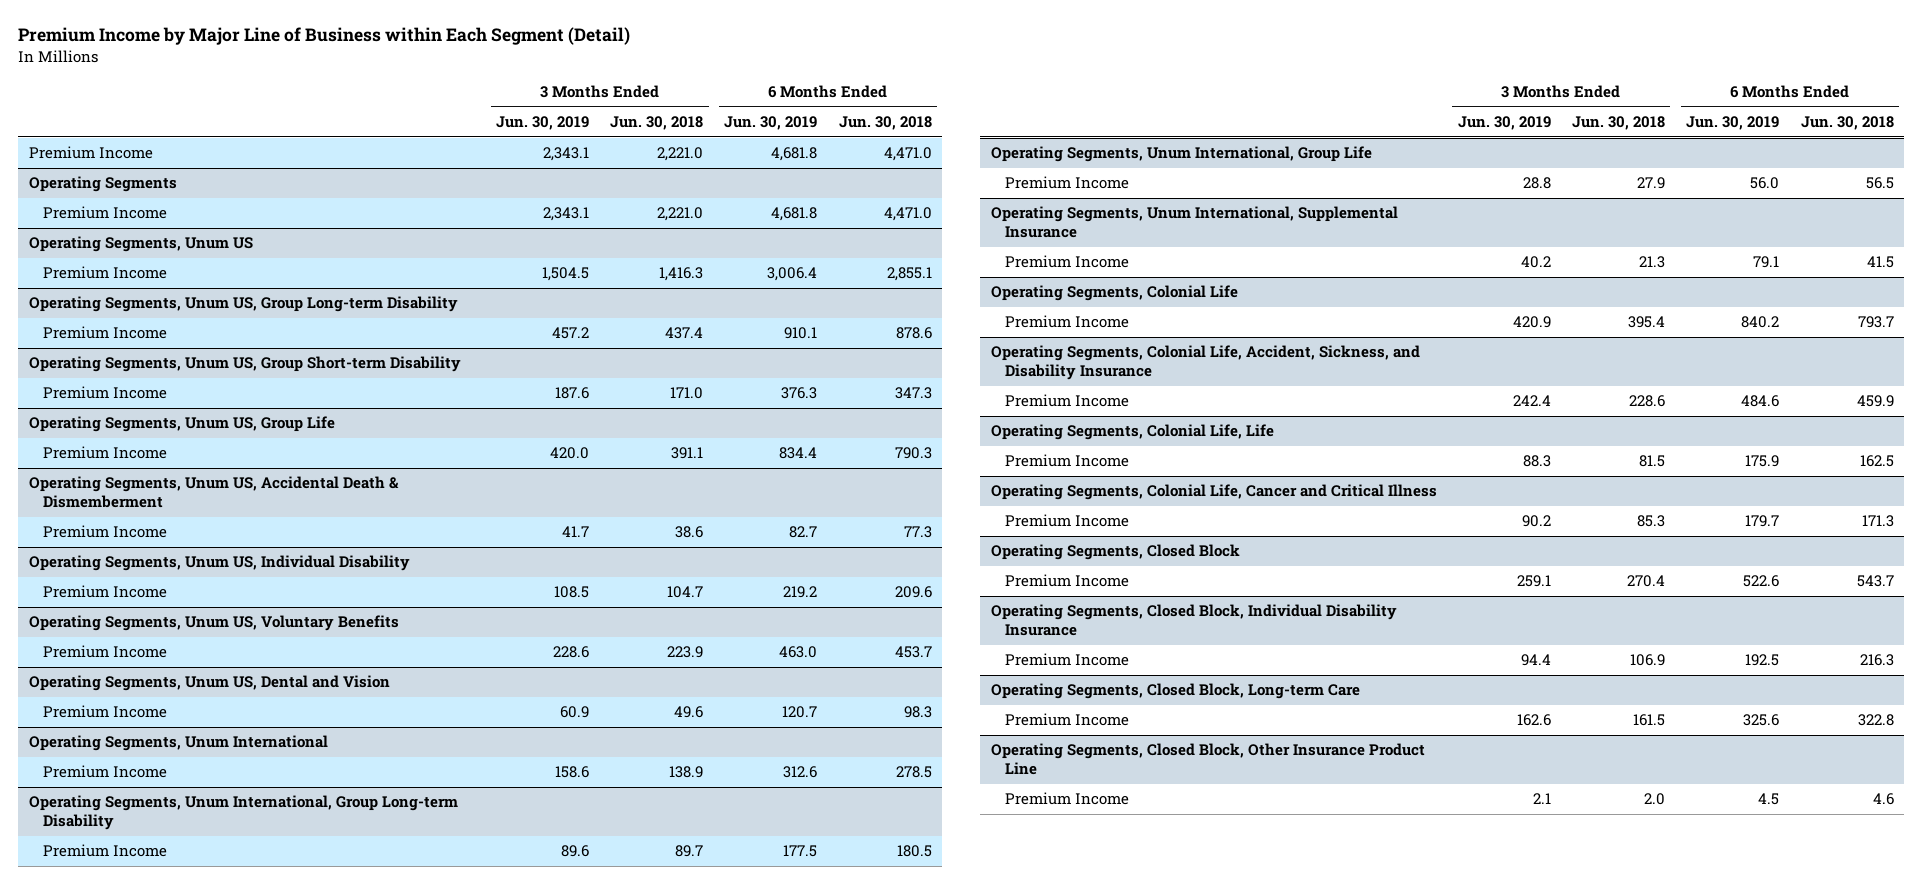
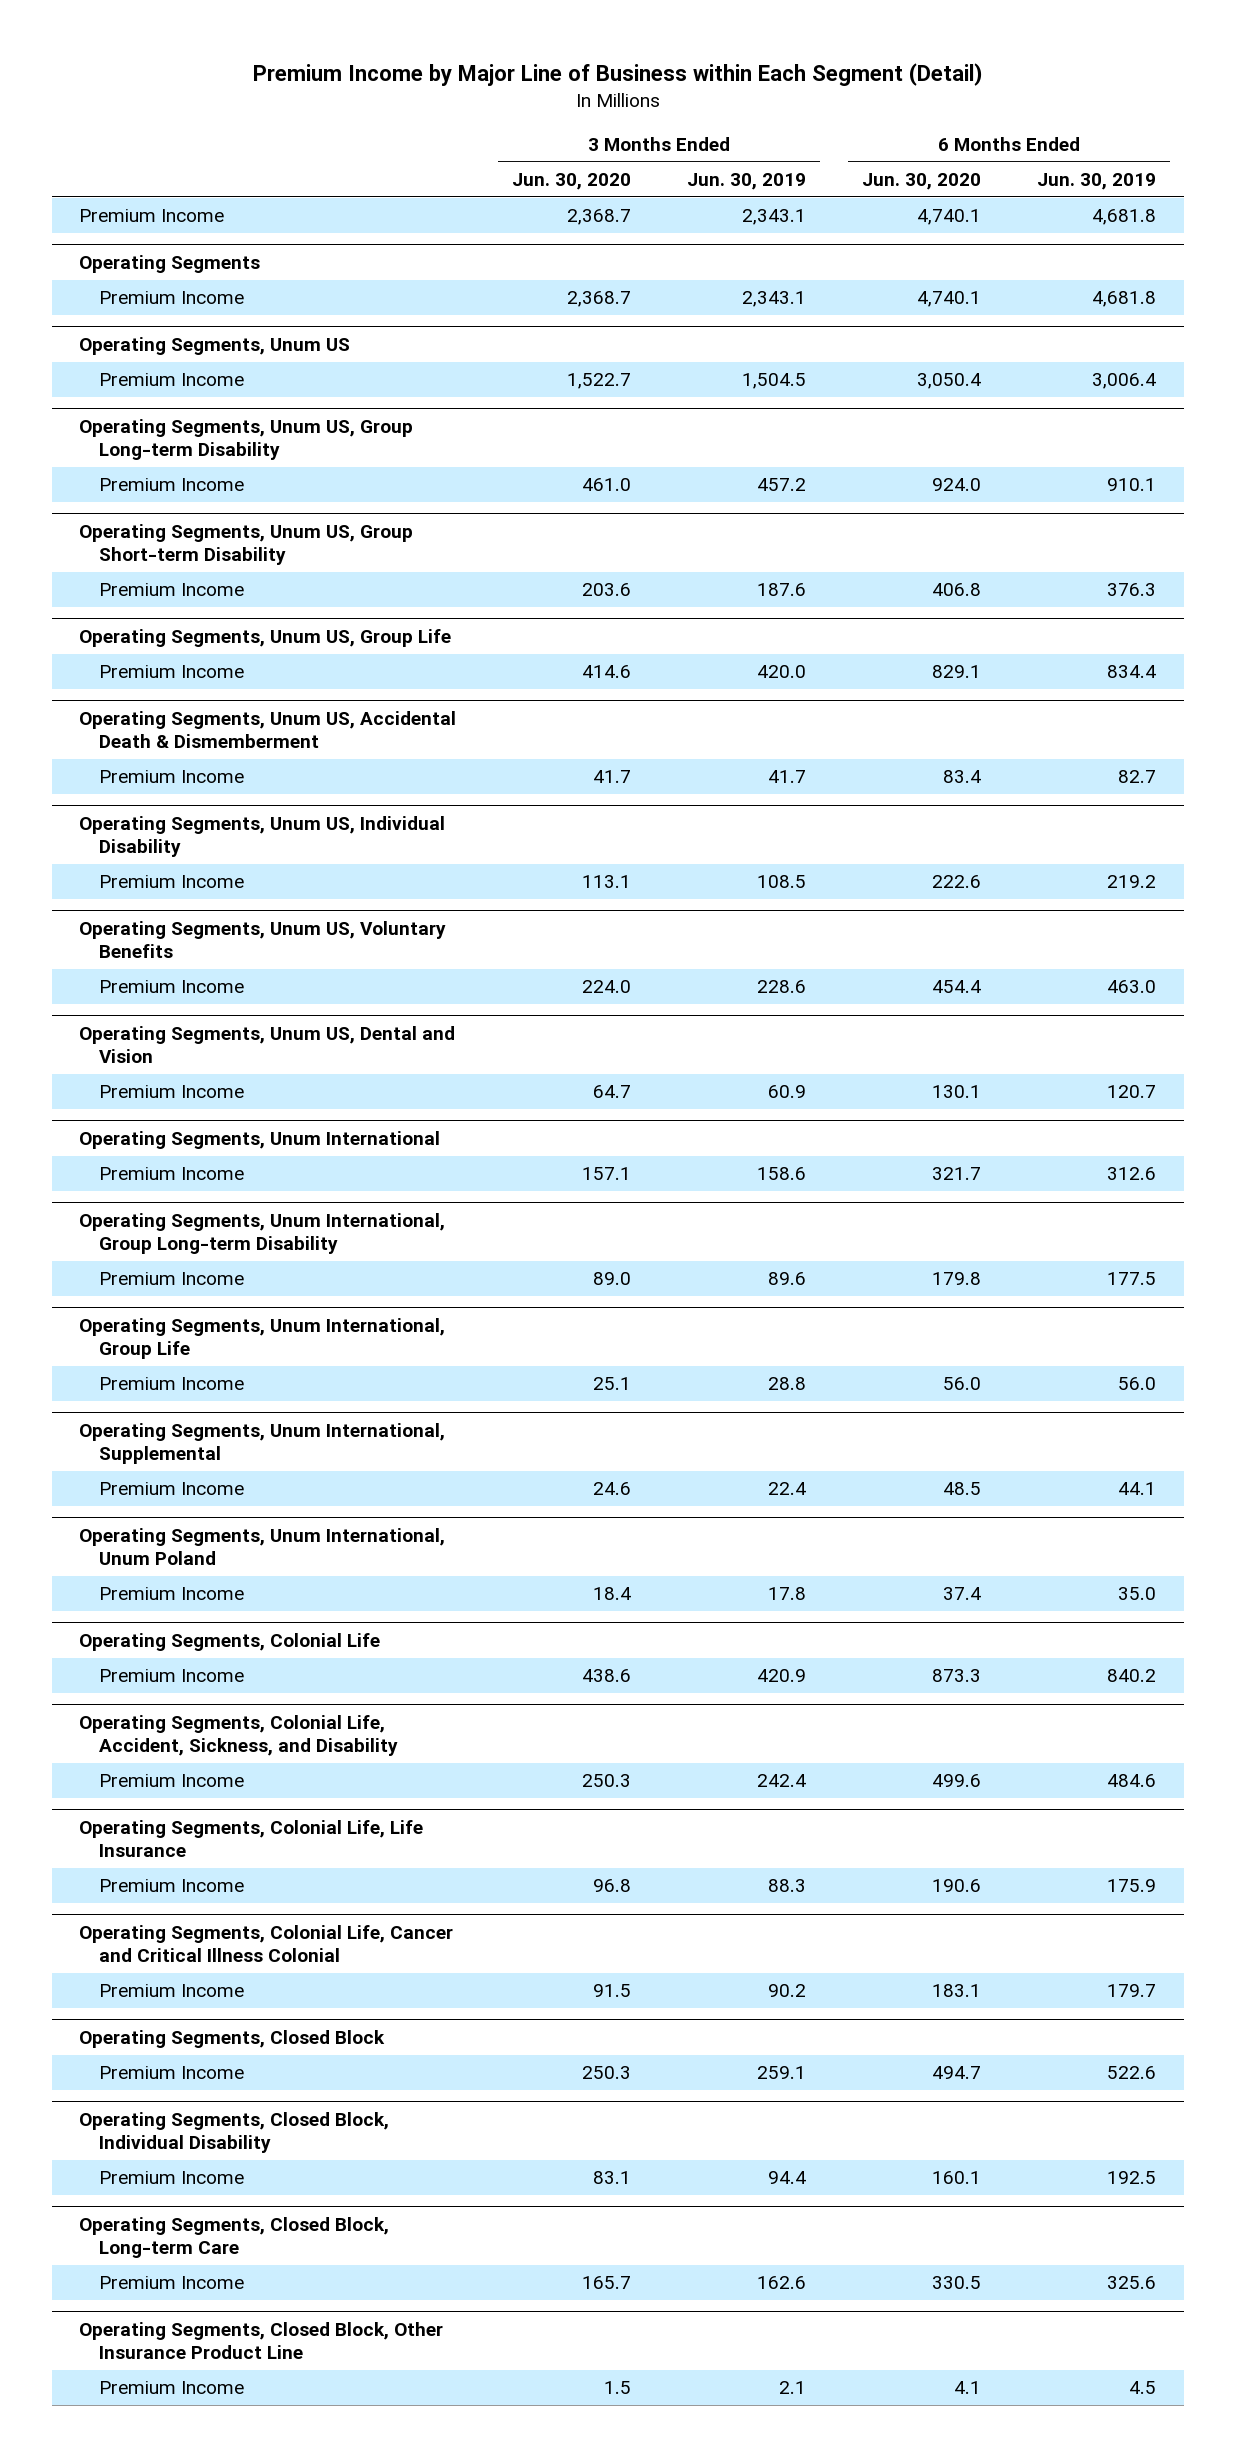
- | 3 Months Ended Jun. 30, 2019 | 3 Months Ended Jun. 30, 2018 | 6 Months Ended Jun. 30, 2019 | 6 Months Ended Jun. 30, 2018
+ | 3 Months Ended Jun. 30, 2020 | 3 Months Ended Jun. 30, 2019 | 6 Months Ended Jun. 30, 2020 | 6 Months Ended Jun. 30, 2019
- Operating Segments, Unum International, Supplemental Insurance
- Premium Income | 40.2 | 21.3 | 79.1 | 41.5
+ Operating Segments, Unum International, Supplemental
+ Premium Income | 24.6 | 22.4 | 48.5 | 44.1
+ Operating Segments, Unum International, Unum Poland
+ Premium Income | 18.4 | 17.8 | 37.4 | 35.0
- Operating Segments, Colonial Life, Accident, Sickness, and Disability Insurance
+ Operating Segments, Colonial Life, Accident, Sickness, and Disability
- Operating Segments, Colonial Life, Life
+ Operating Segments, Colonial Life, Life Insurance
- Operating Segments, Colonial Life, Cancer and Critical Illness
+ Operating Segments, Colonial Life, Cancer and Critical Illness Colonial
- Operating Segments, Closed Block, Individual Disability Insurance
+ Operating Segments, Closed Block, Individual Disability

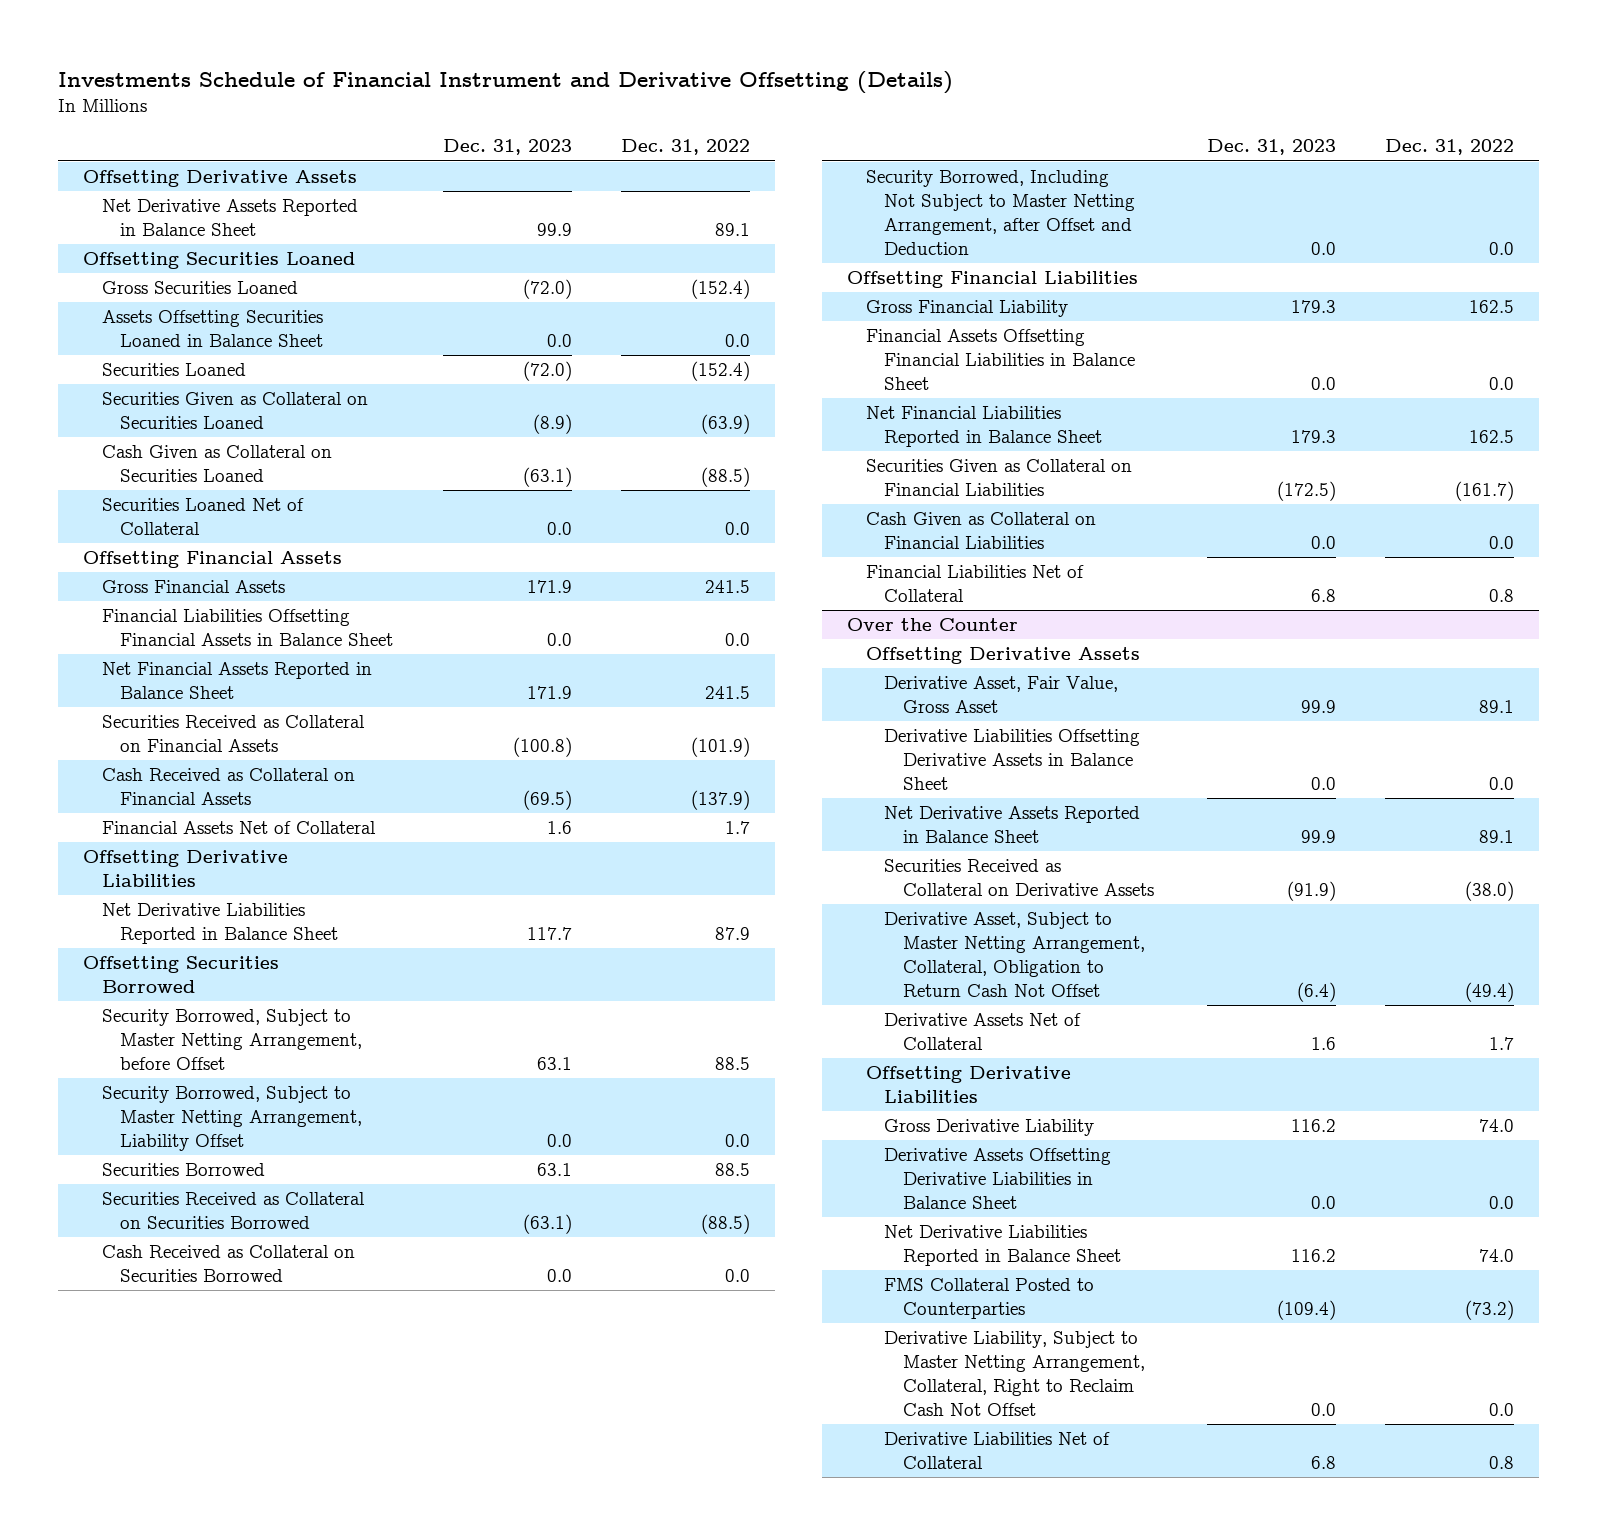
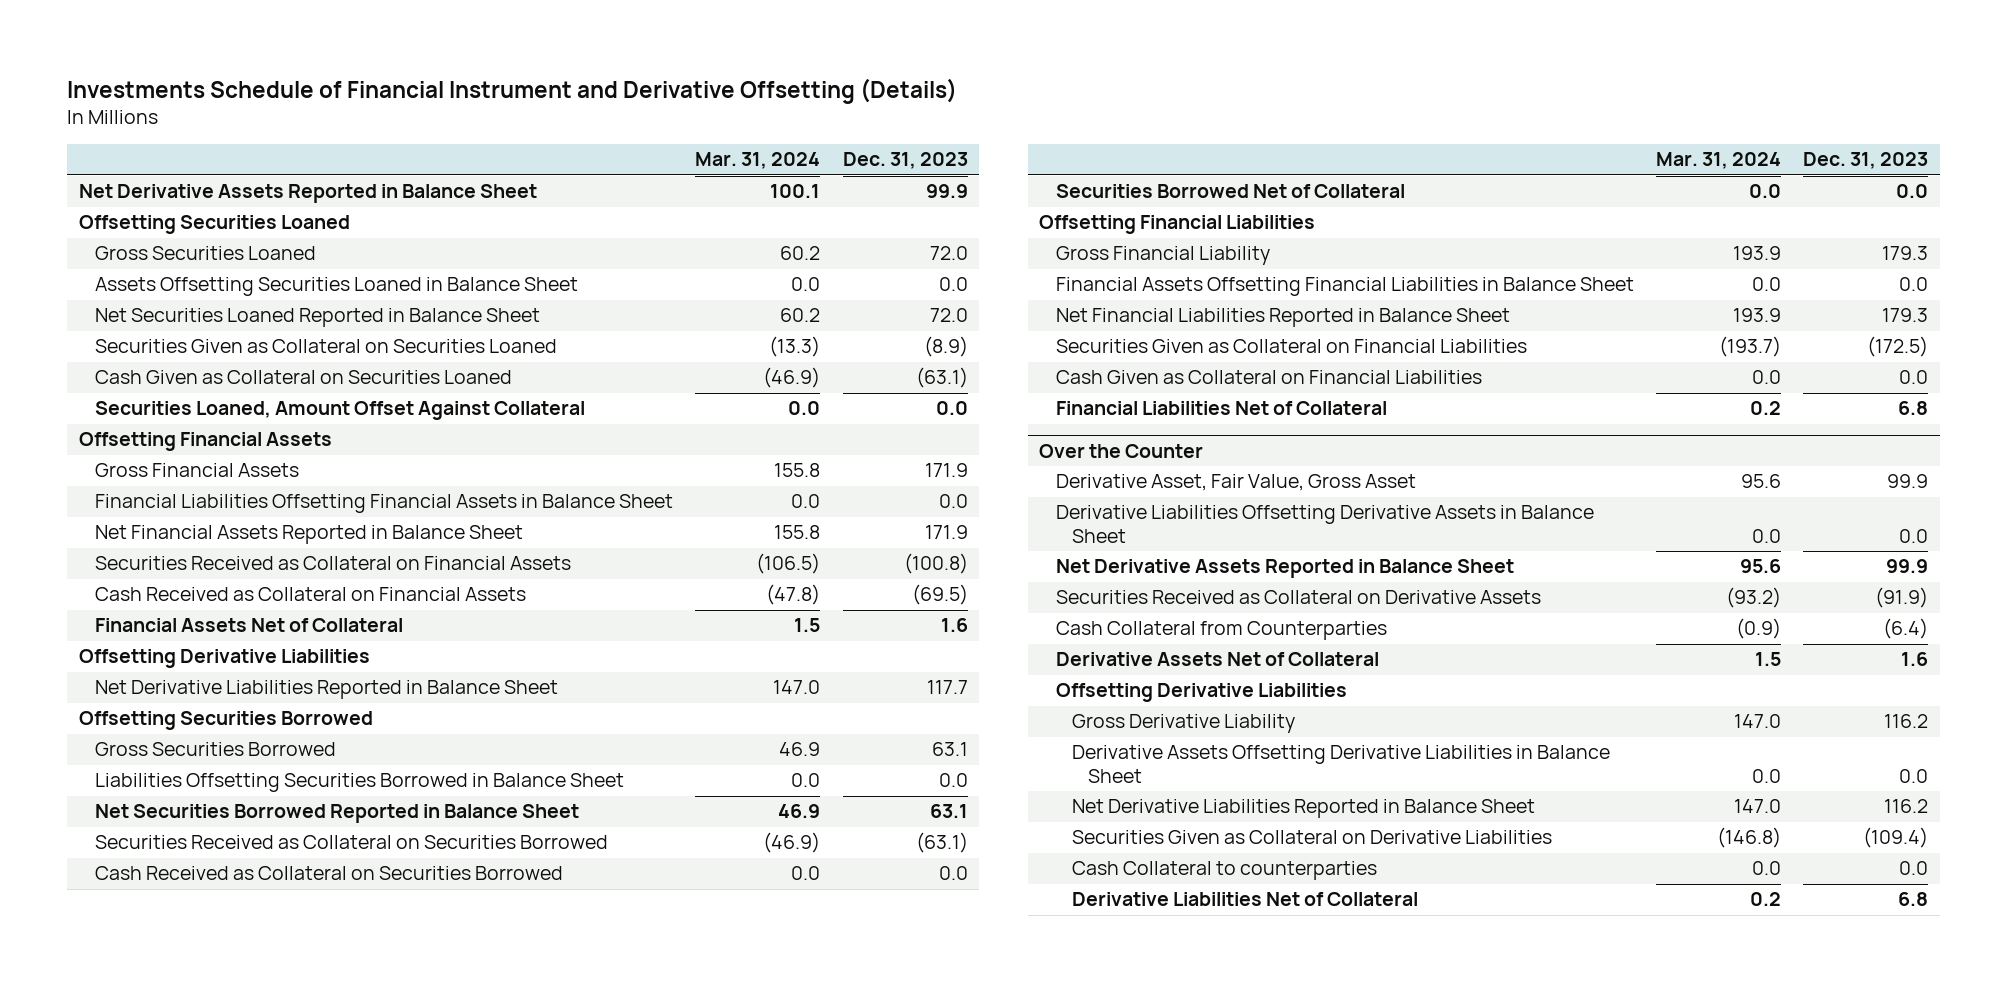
- | Dec. 31, 2023 | Dec. 31, 2022
+ | Mar. 31, 2024 | Dec. 31, 2023
- Offsetting Derivative Assets
- Gross Securities Loaned | (72.0) | (152.4)
+ Gross Securities Loaned | 60.2 | 72.0
- Securities Loaned | (72.0) | (152.4)
+ Net Securities Loaned Reported in Balance Sheet | 60.2 | 72.0
- Securities Loaned Net of Collateral | 0.0 | 0.0
+ Securities Loaned, Amount Offset Against Collateral | 0.0 | 0.0
- Security Borrowed, Subject to Master Netting Arrangement, before Offset | 63.1 | 88.5
- Security Borrowed, Subject to Master Netting Arrangement, Liability Offset | 0.0 | 0.0
- Securities Borrowed | 63.1 | 88.5
+ Gross Securities Borrowed | 46.9 | 63.1
+ Liabilities Offsetting Securities Borrowed in Balance Sheet | 0.0 | 0.0
+ Net Securities Borrowed Reported in Balance Sheet | 46.9 | 63.1
- Security Borrowed, Including Not Subject to Master Netting Arrangement, after Offset and Deduction | 0.0 | 0.0
+ Securities Borrowed Net of Collateral | 0.0 | 0.0
@ Over the Counter
- Offsetting Derivative Assets
- Derivative Asset, Subject to Master Netting Arrangement, Collateral, Obligation to Return Cash Not Offset | (6.4) | (49.4)
+ Cash Collateral from Counterparties | (0.9) | (6.4)
- FMS Collateral Posted to Counterparties | (109.4) | (73.2)
- Derivative Liability, Subject to Master Netting Arrangement, Collateral, Right to Reclaim Cash Not Offset | 0.0 | 0.0
+ Securities Given as Collateral on Derivative Liabilities | (146.8) | (109.4)
+ Cash Collateral to counterparties | 0.0 | 0.0

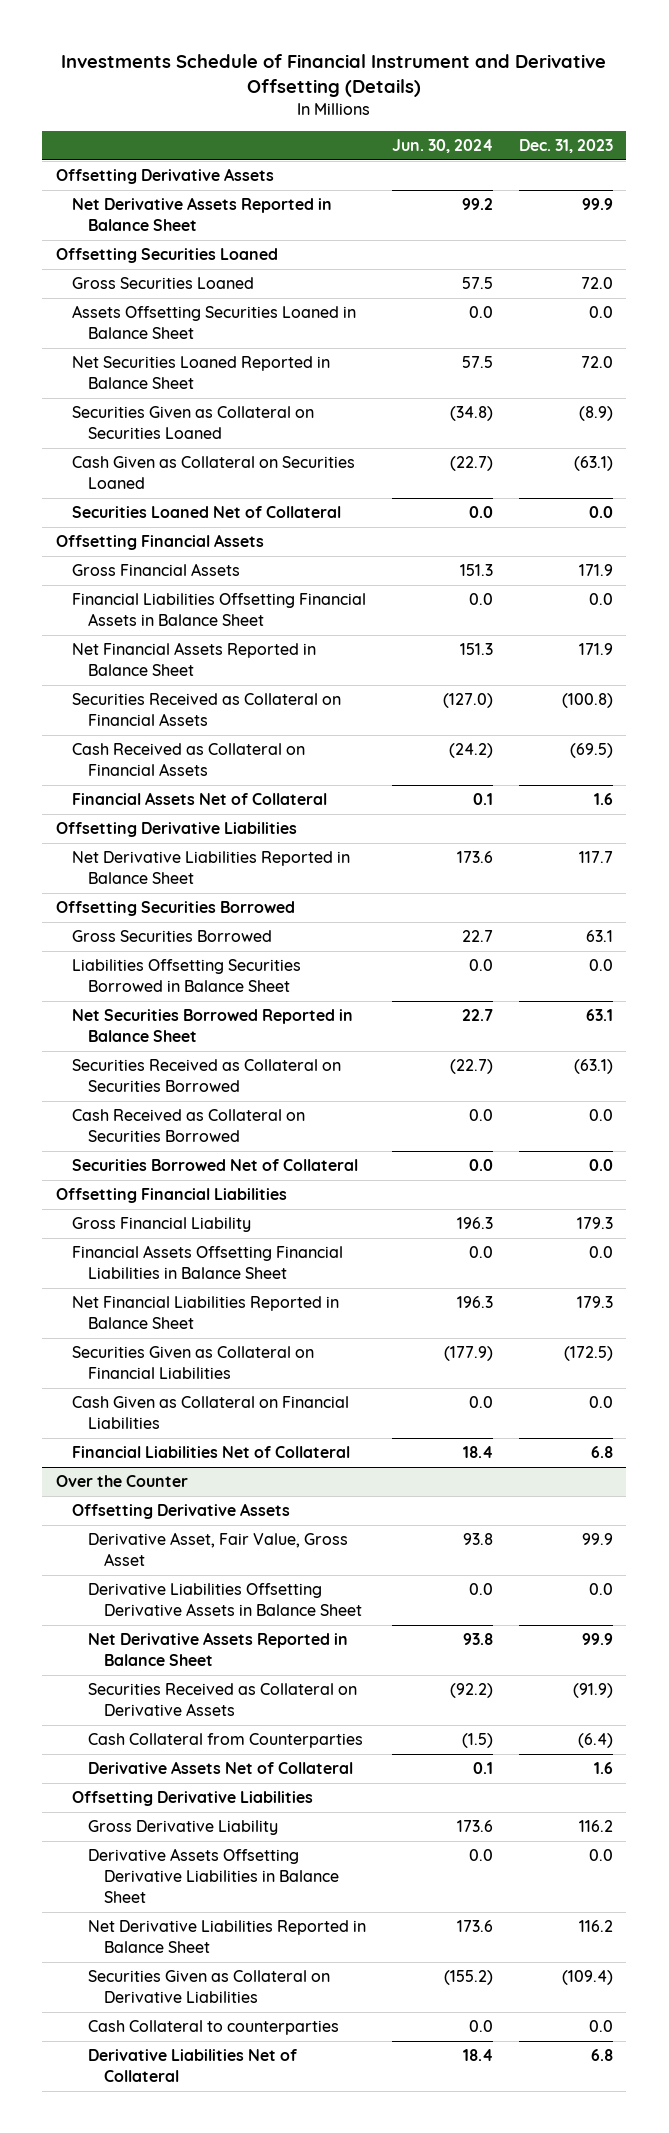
- | Mar. 31, 2024 | Dec. 31, 2023
+ | Jun. 30, 2024 | Dec. 31, 2023
+ Offsetting Derivative Assets
- Securities Loaned, Amount Offset Against Collateral | 0.0 | 0.0
+ Securities Loaned Net of Collateral | 0.0 | 0.0
@ Over the Counter
+ Offsetting Derivative Assets

